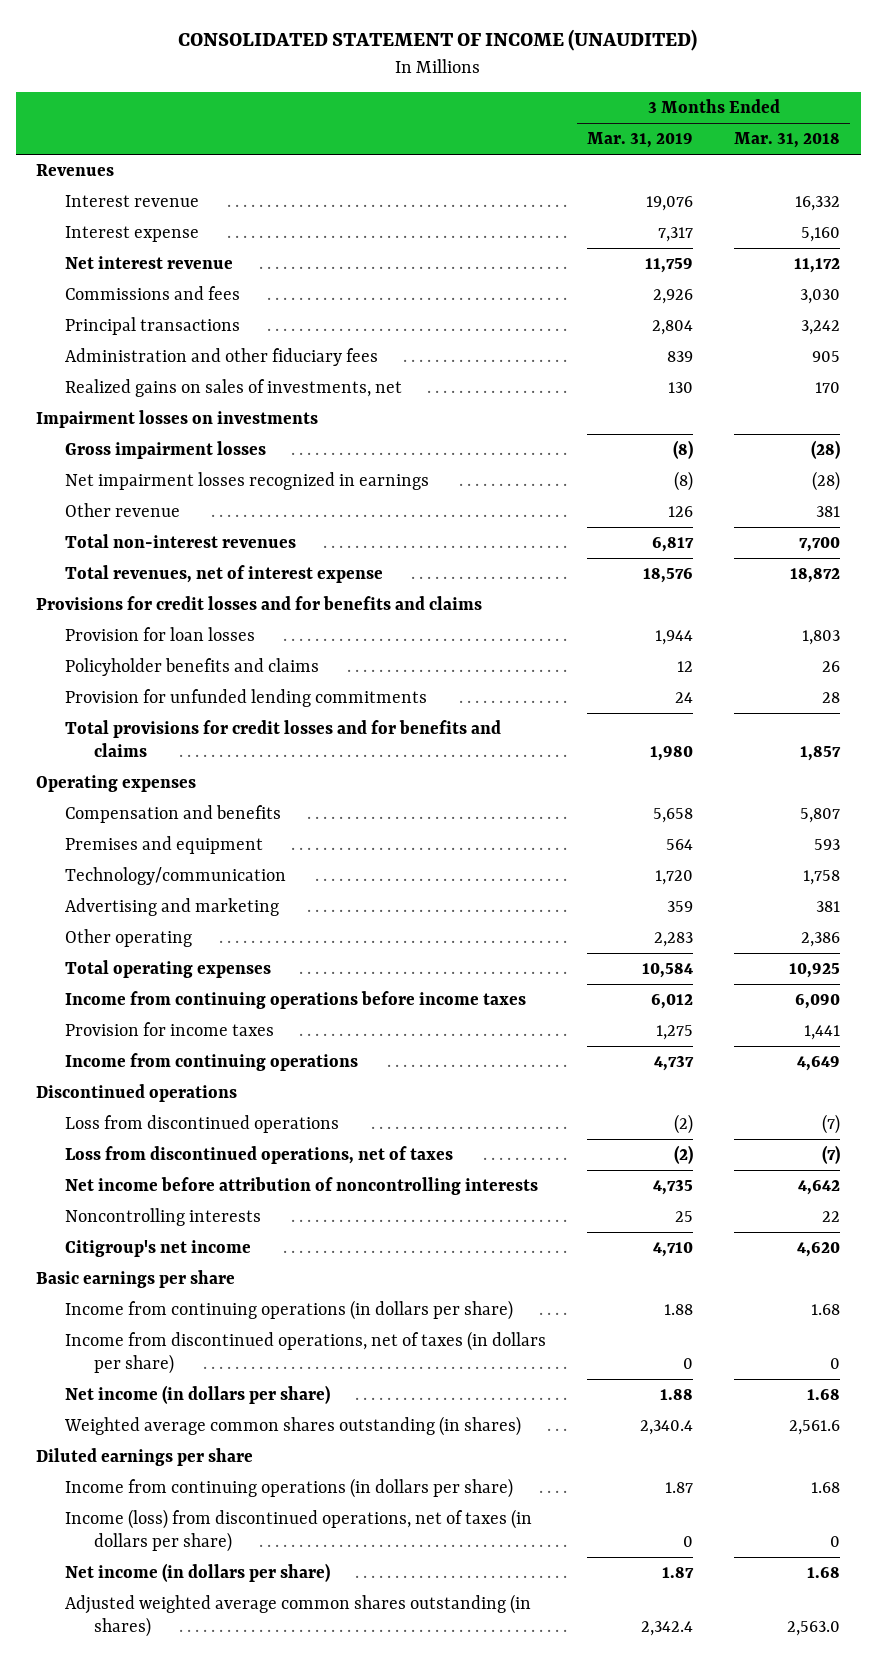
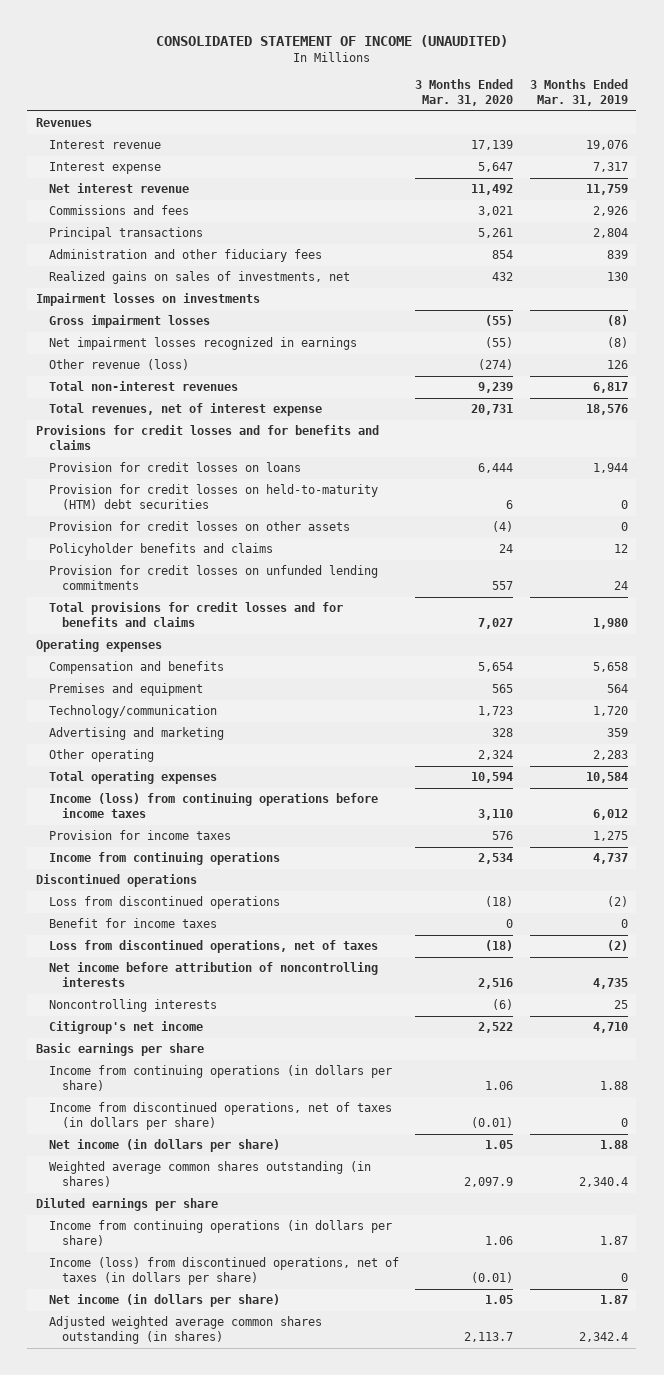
- | 3 Months Ended Mar. 31, 2019 | 3 Months Ended Mar. 31, 2018
+ | 3 Months Ended Mar. 31, 2020 | 3 Months Ended Mar. 31, 2019
- Other revenue | 126 | 381
+ Other revenue (loss) | (274) | 126
- Provision for loan losses | 1,944 | 1,803
+ Provision for credit losses on loans | 6,444 | 1,944
+ Provision for credit losses on held-to-maturity (HTM) debt securities | 6 | 0
+ Provision for credit losses on other assets | (4) | 0
- Provision for unfunded lending commitments | 24 | 28
+ Provision for credit losses on unfunded lending commitments | 557 | 24
- Income from continuing operations before income taxes | 6,012 | 6,090
+ Income (loss) from continuing operations before income taxes | 3,110 | 6,012
+ Benefit for income taxes | 0 | 0

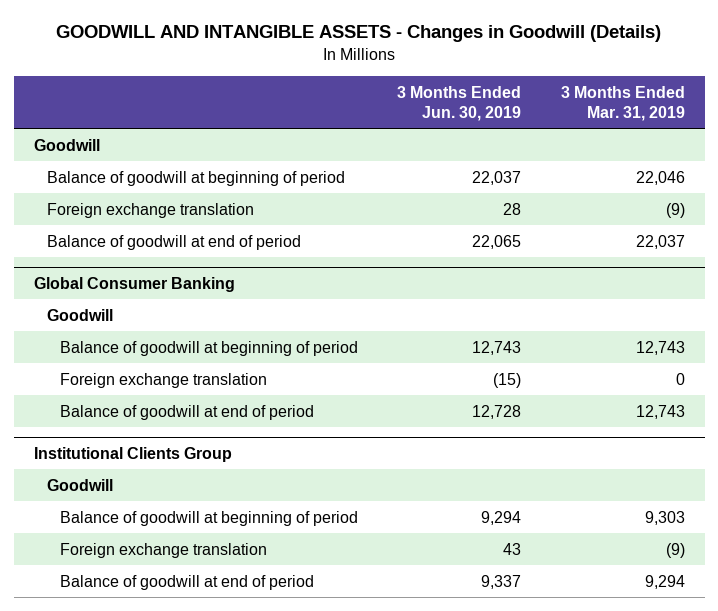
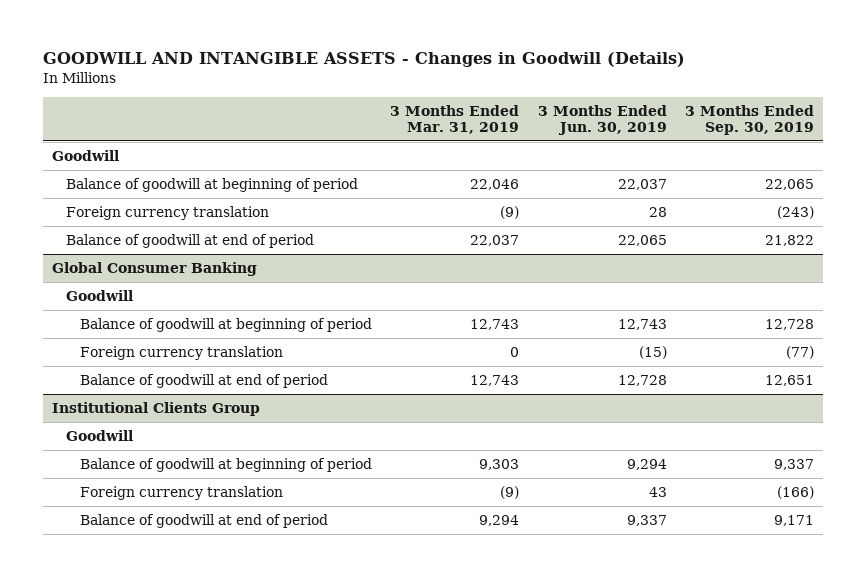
- | 3 Months Ended Jun. 30, 2019 | 3 Months Ended Mar. 31, 2019
+ | 3 Months Ended Mar. 31, 2019 | 3 Months Ended Jun. 30, 2019 | 3 Months Ended Sep. 30, 2019
- Foreign exchange translation | 28 | (9)
+ Foreign currency translation | (9) | 28 | (243)
@ Global Consumer Banking
- Foreign exchange translation | (15) | 0
+ Foreign currency translation | 0 | (15) | (77)
@ Institutional Clients Group
- Foreign exchange translation | 43 | (9)
+ Foreign currency translation | (9) | 43 | (166)

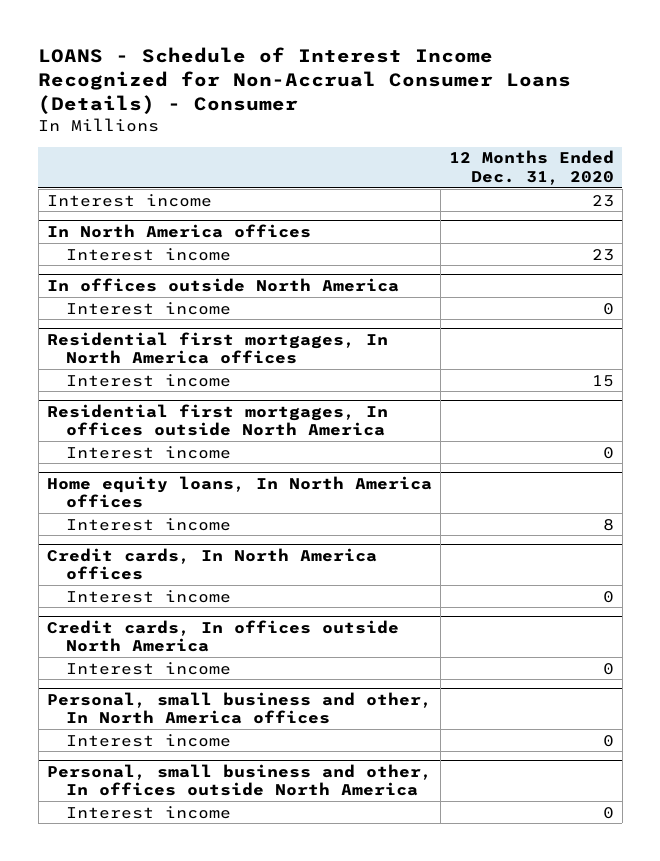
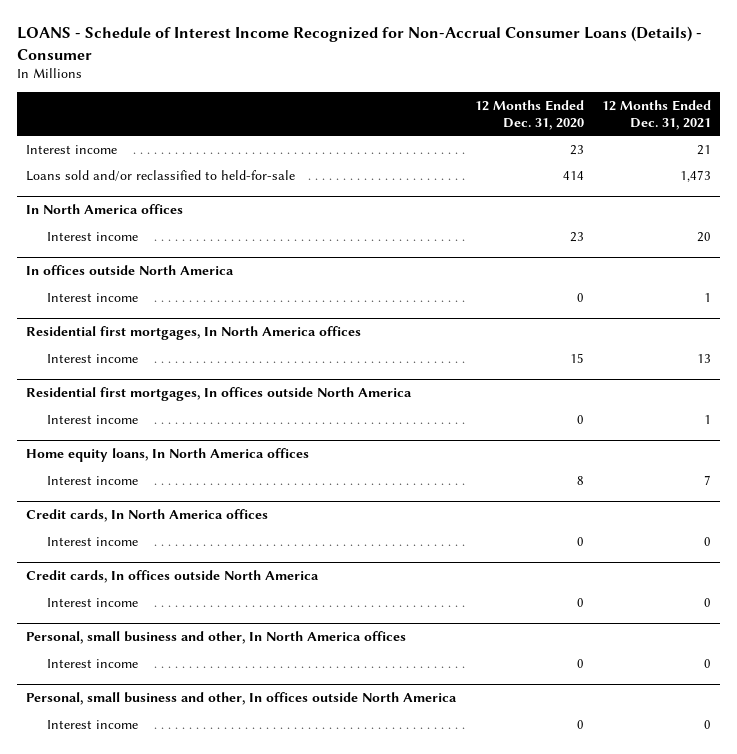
- | 12 Months Ended Dec. 31, 2020
+ | 12 Months Ended Dec. 31, 2020 | 12 Months Ended Dec. 31, 2021
+ Loans sold and/or reclassified to held-for-sale | 414 | 1,473

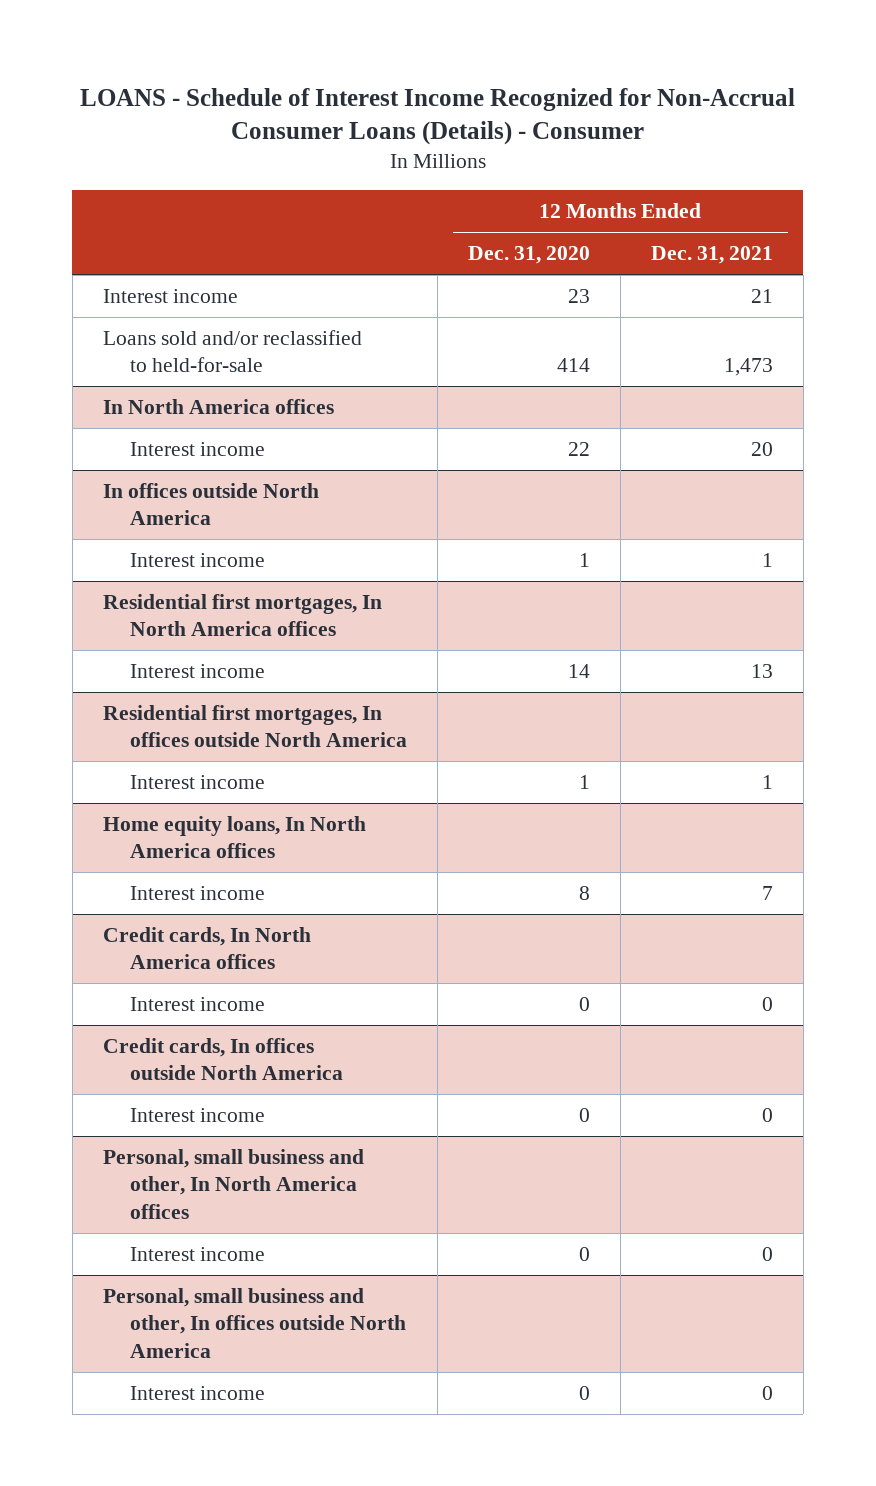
@ In North America offices
- Interest income | 23 | 20
+ Interest income | 22 | 20
@ In offices outside North America
- Interest income | 0 | 1
+ Interest income | 1 | 1
@ Residential first mortgages, In North America offices
- Interest income | 15 | 13
+ Interest income | 14 | 13
@ Residential first mortgages, In offices outside North America
- Interest income | 0 | 1
+ Interest income | 1 | 1

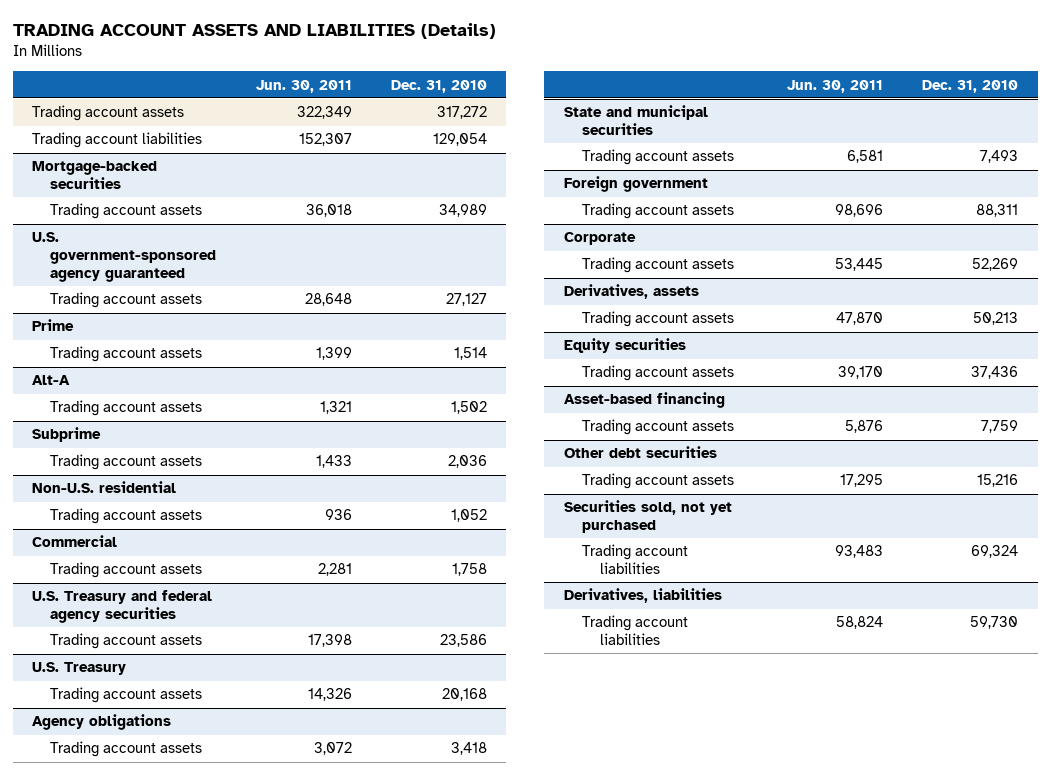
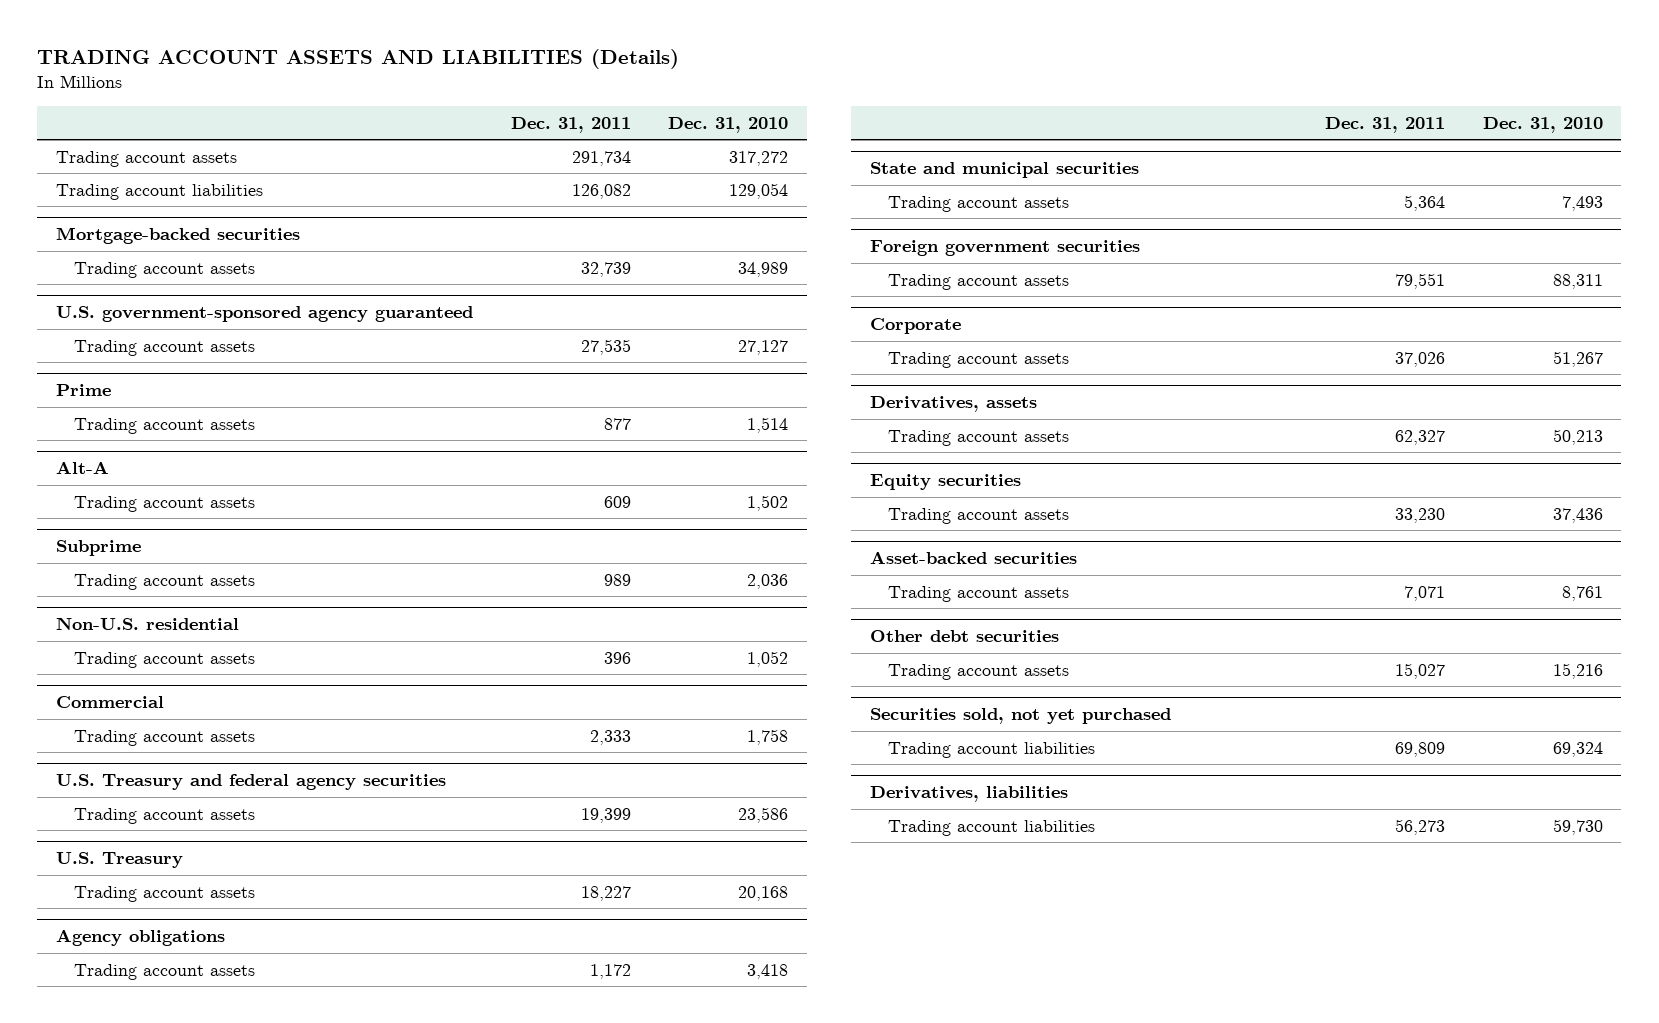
- | Jun. 30, 2011 | Dec. 31, 2010
+ | Dec. 31, 2011 | Dec. 31, 2010
- Foreign government
+ Foreign government securities
@ Corporate
- Trading account assets | 53,445 | 52,269
+ Trading account assets | 37,026 | 51,267
- Asset-based financing
- Trading account assets | 5,876 | 7,759
+ Asset-backed securities
+ Trading account assets | 7,071 | 8,761

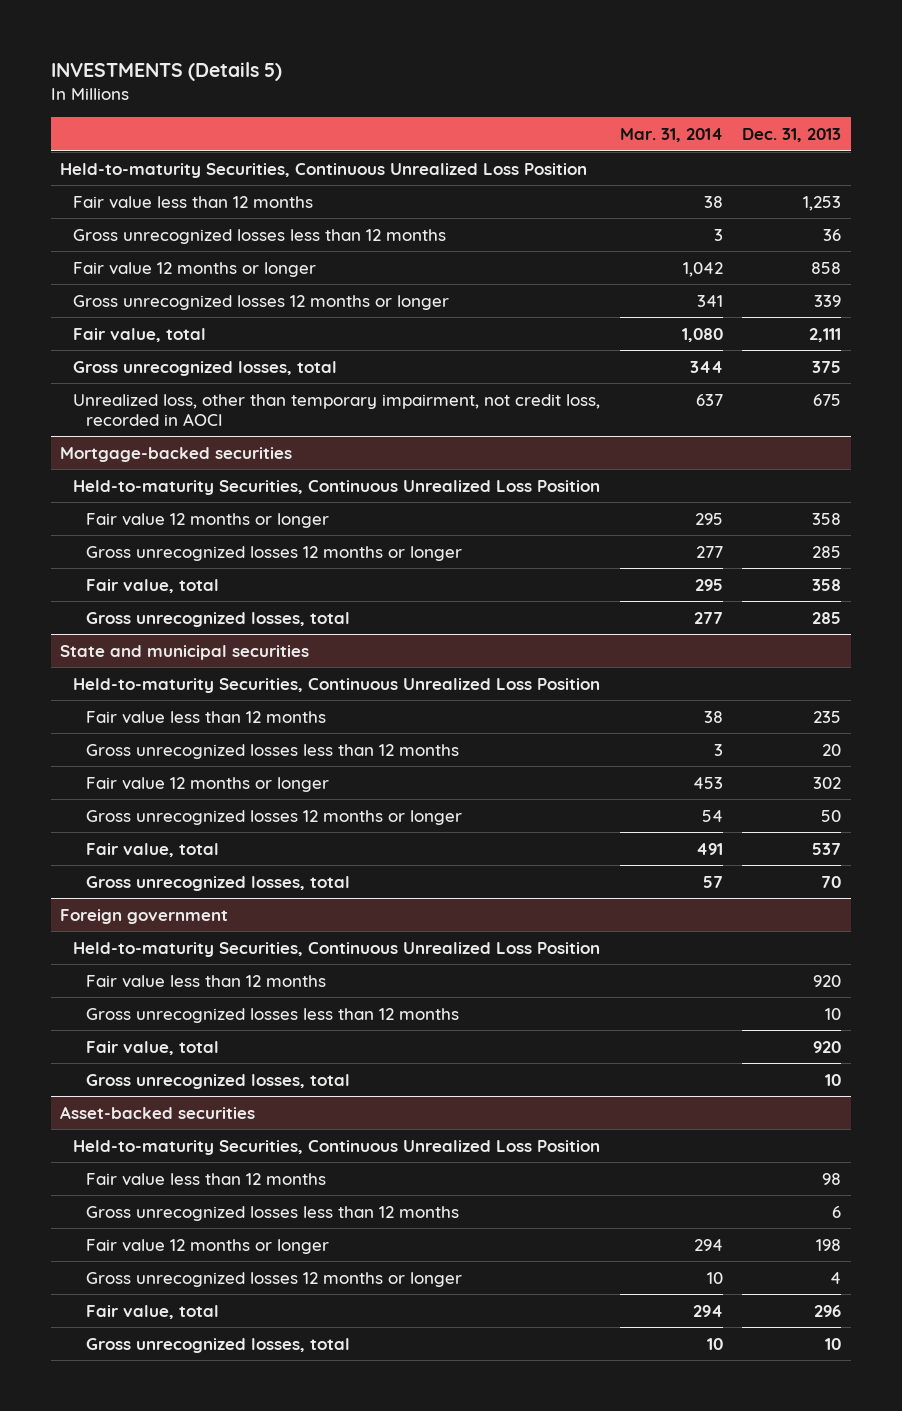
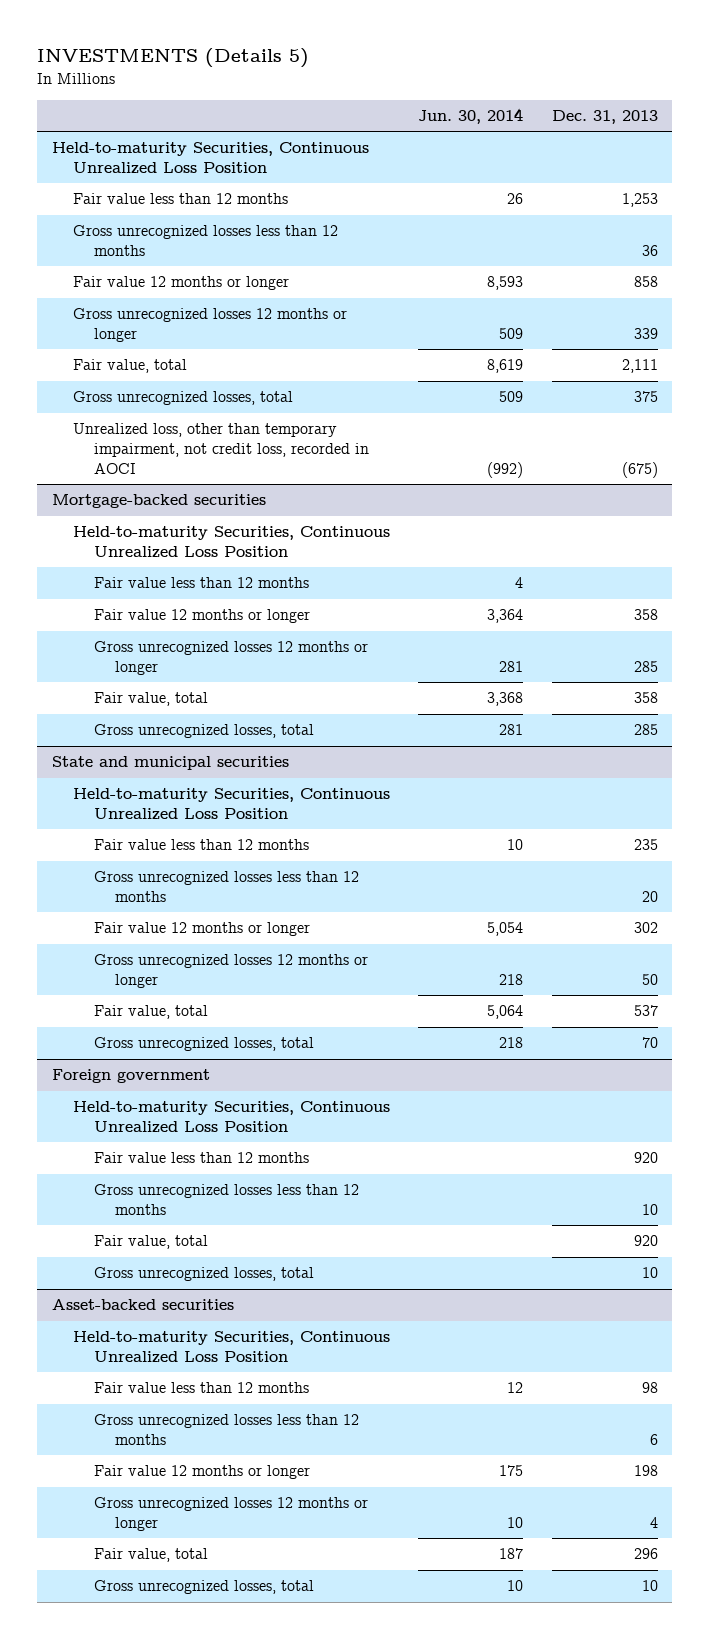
- | Mar. 31, 2014 | Dec. 31, 2013
+ | Jun. 30, 2014 | Dec. 31, 2013
- Unrealized loss, other than temporary impairment, not credit loss, recorded in AOCI | 637 | 675
+ Unrealized loss, other than temporary impairment, not credit loss, recorded in AOCI | (992) | (675)
@ Mortgage-backed securities
+ Fair value less than 12 months | 4 |

